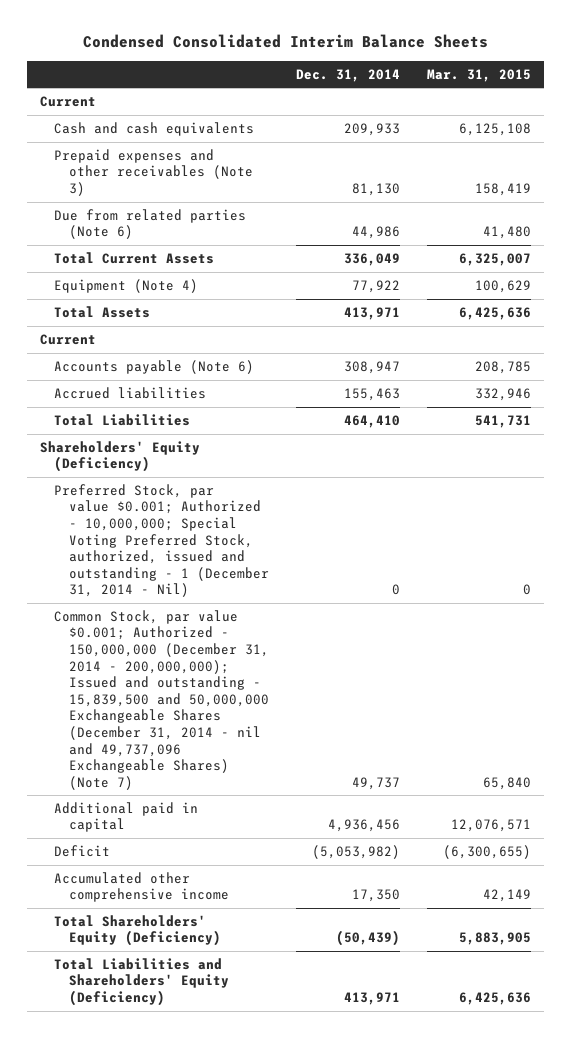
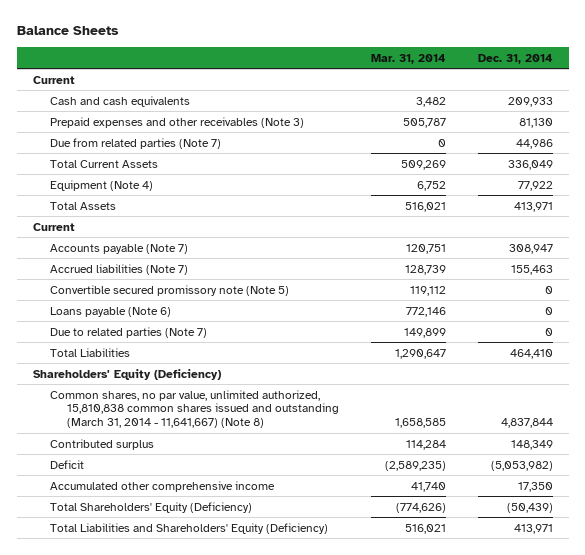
- Condensed Consolidated Interim Balance Sheets
+ Balance Sheets
- | Dec. 31, 2014 | Mar. 31, 2015
+ | Mar. 31, 2014 | Dec. 31, 2014
- Due from related parties (Note 6) | 44,986 | 41,480
+ Due from related parties (Note 7) | 0 | 44,986
- Accounts payable (Note 6) | 308,947 | 208,785
- Accrued liabilities | 155,463 | 332,946
+ Accounts payable (Note 7) | 120,751 | 308,947
+ Accrued liabilities (Note 7) | 128,739 | 155,463
+ Convertible secured promissory note (Note 5) | 119,112 | 0
+ Loans payable (Note 6) | 772,146 | 0
+ Due to related parties (Note 7) | 149,899 | 0
- Preferred Stock, par value $0.001; Authorized - 10,000,000; Special Voting Preferred Stock, authorized, issued and outstanding - 1 (December 31, 2014 - Nil) | 0 | 0
- Common Stock, par value $0.001; Authorized - 150,000,000 (December 31, 2014 - 200,000,000); Issued and outstanding - 15,839,500 and 50,000,000 Exchangeable Shares (December 31, 2014 - nil and 49,737,096 Exchangeable Shares) (Note 7) | 49,737 | 65,840
- Additional paid in capital | 4,936,456 | 12,076,571
+ Common shares, no par value, unlimited authorized, 15,810,838 common shares issued and outstanding (March 31, 2014 - 11,641,667) (Note 8) | 1,658,585 | 4,837,844
+ Contributed surplus | 114,284 | 148,349

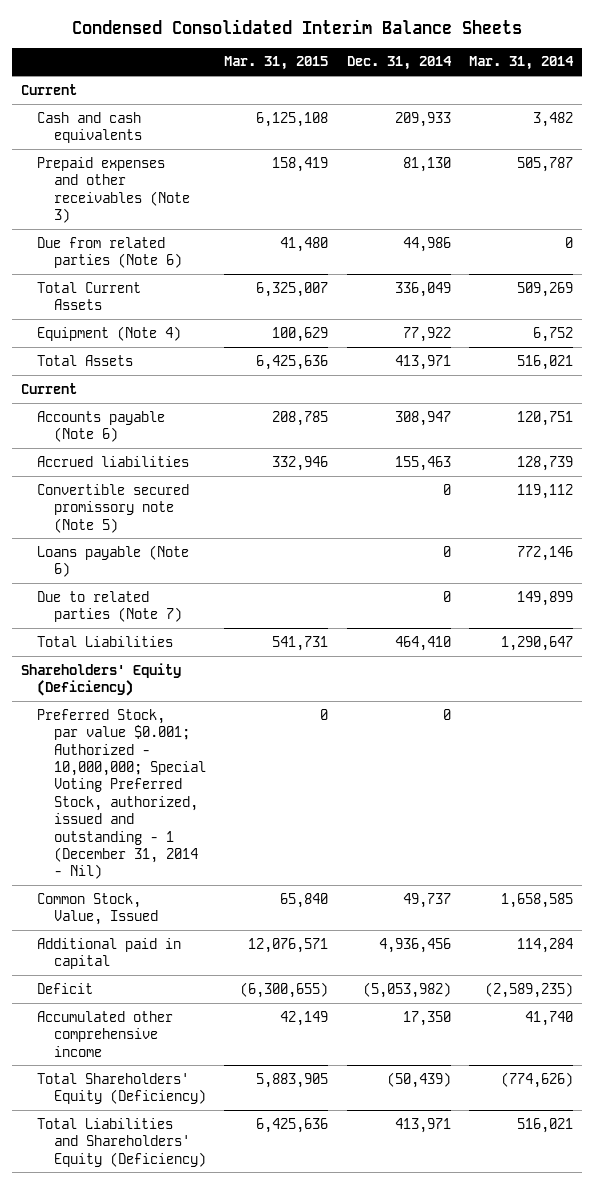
- Balance Sheets
+ Condensed Consolidated Interim Balance Sheets
- | Mar. 31, 2014 | Dec. 31, 2014
+ | Mar. 31, 2015 | Dec. 31, 2014 | Mar. 31, 2014
- Due from related parties (Note 7) | 0 | 44,986
+ Due from related parties (Note 6) | 41,480 | 44,986 | 0
- Accounts payable (Note 7) | 120,751 | 308,947
- Accrued liabilities (Note 7) | 128,739 | 155,463
+ Accounts payable (Note 6) | 208,785 | 308,947 | 120,751
+ Accrued liabilities | 332,946 | 155,463 | 128,739
- Common shares, no par value, unlimited authorized, 15,810,838 common shares issued and outstanding (March 31, 2014 - 11,641,667) (Note 8) | 1,658,585 | 4,837,844
- Contributed surplus | 114,284 | 148,349
+ Preferred Stock, par value $0.001; Authorized - 10,000,000; Special Voting Preferred Stock, authorized, issued and outstanding - 1 (December 31, 2014 - Nil) | 0 | 0 |
+ Common Stock, Value, Issued | 65,840 | 49,737 | 1,658,585
+ Additional paid in capital | 12,076,571 | 4,936,456 | 114,284

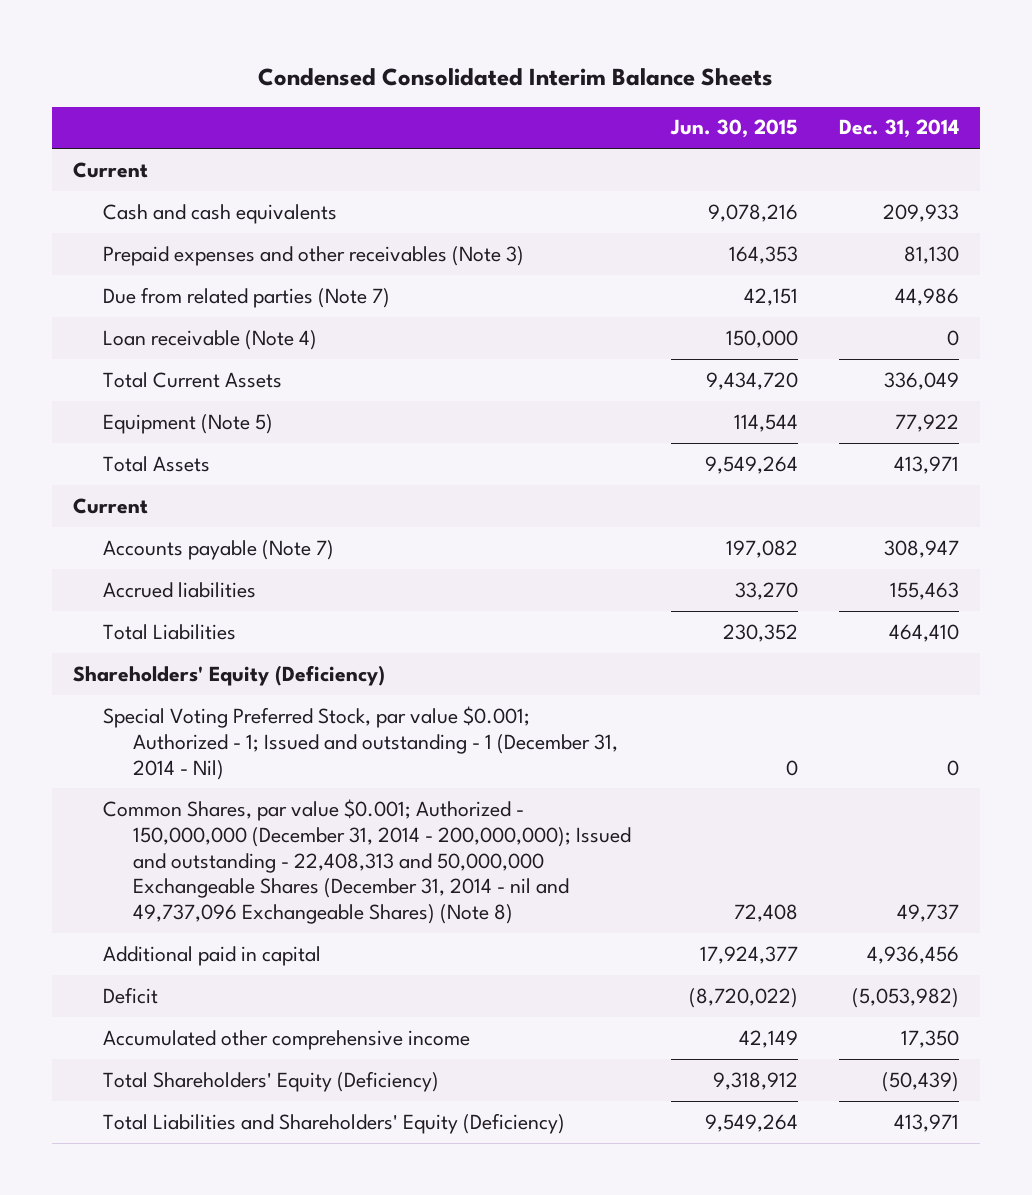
- | Mar. 31, 2015 | Dec. 31, 2014 | Mar. 31, 2014
+ | Jun. 30, 2015 | Dec. 31, 2014
- Due from related parties (Note 6) | 41,480 | 44,986 | 0
+ Due from related parties (Note 7) | 42,151 | 44,986
+ Loan receivable (Note 4) | 150,000 | 0
- Equipment (Note 4) | 100,629 | 77,922 | 6,752
+ Equipment (Note 5) | 114,544 | 77,922
- Accounts payable (Note 6) | 208,785 | 308,947 | 120,751
+ Accounts payable (Note 7) | 197,082 | 308,947
- Convertible secured promissory note (Note 5) | | 0 | 119,112
- Loans payable (Note 6) | | 0 | 772,146
- Due to related parties (Note 7) | | 0 | 149,899
- Preferred Stock, par value $0.001; Authorized - 10,000,000; Special Voting Preferred Stock, authorized, issued and outstanding - 1 (December 31, 2014 - Nil) | 0 | 0 |
- Common Stock, Value, Issued | 65,840 | 49,737 | 1,658,585
+ Special Voting Preferred Stock, par value $0.001; Authorized - 1; Issued and outstanding - 1 (December 31, 2014 - Nil) | 0 | 0
+ Common Shares, par value $0.001; Authorized - 150,000,000 (December 31, 2014 - 200,000,000); Issued and outstanding - 22,408,313 and 50,000,000 Exchangeable Shares (December 31, 2014 - nil and 49,737,096 Exchangeable Shares) (Note 8) | 72,408 | 49,737

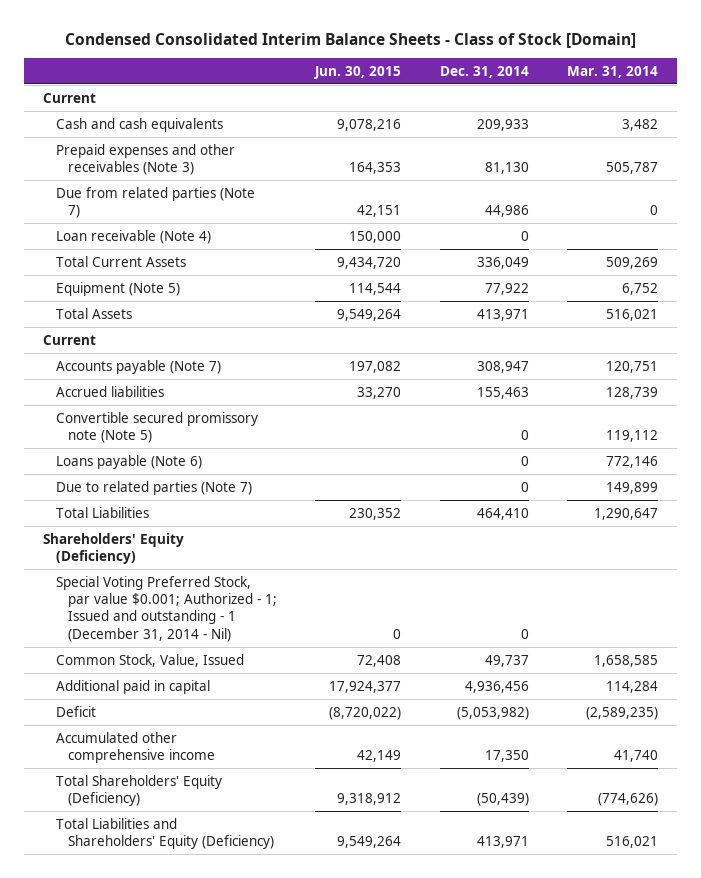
- Condensed Consolidated Interim Balance Sheets
+ Condensed Consolidated Interim Balance Sheets - Class of Stock [Domain]
- | Jun. 30, 2015 | Dec. 31, 2014
+ | Jun. 30, 2015 | Dec. 31, 2014 | Mar. 31, 2014
+ Convertible secured promissory note (Note 5) | | 0 | 119,112
+ Loans payable (Note 6) | | 0 | 772,146
+ Due to related parties (Note 7) | | 0 | 149,899
- Common Shares, par value $0.001; Authorized - 150,000,000 (December 31, 2014 - 200,000,000); Issued and outstanding - 22,408,313 and 50,000,000 Exchangeable Shares (December 31, 2014 - nil and 49,737,096 Exchangeable Shares) (Note 8) | 72,408 | 49,737
+ Common Stock, Value, Issued | 72,408 | 49,737 | 1,658,585

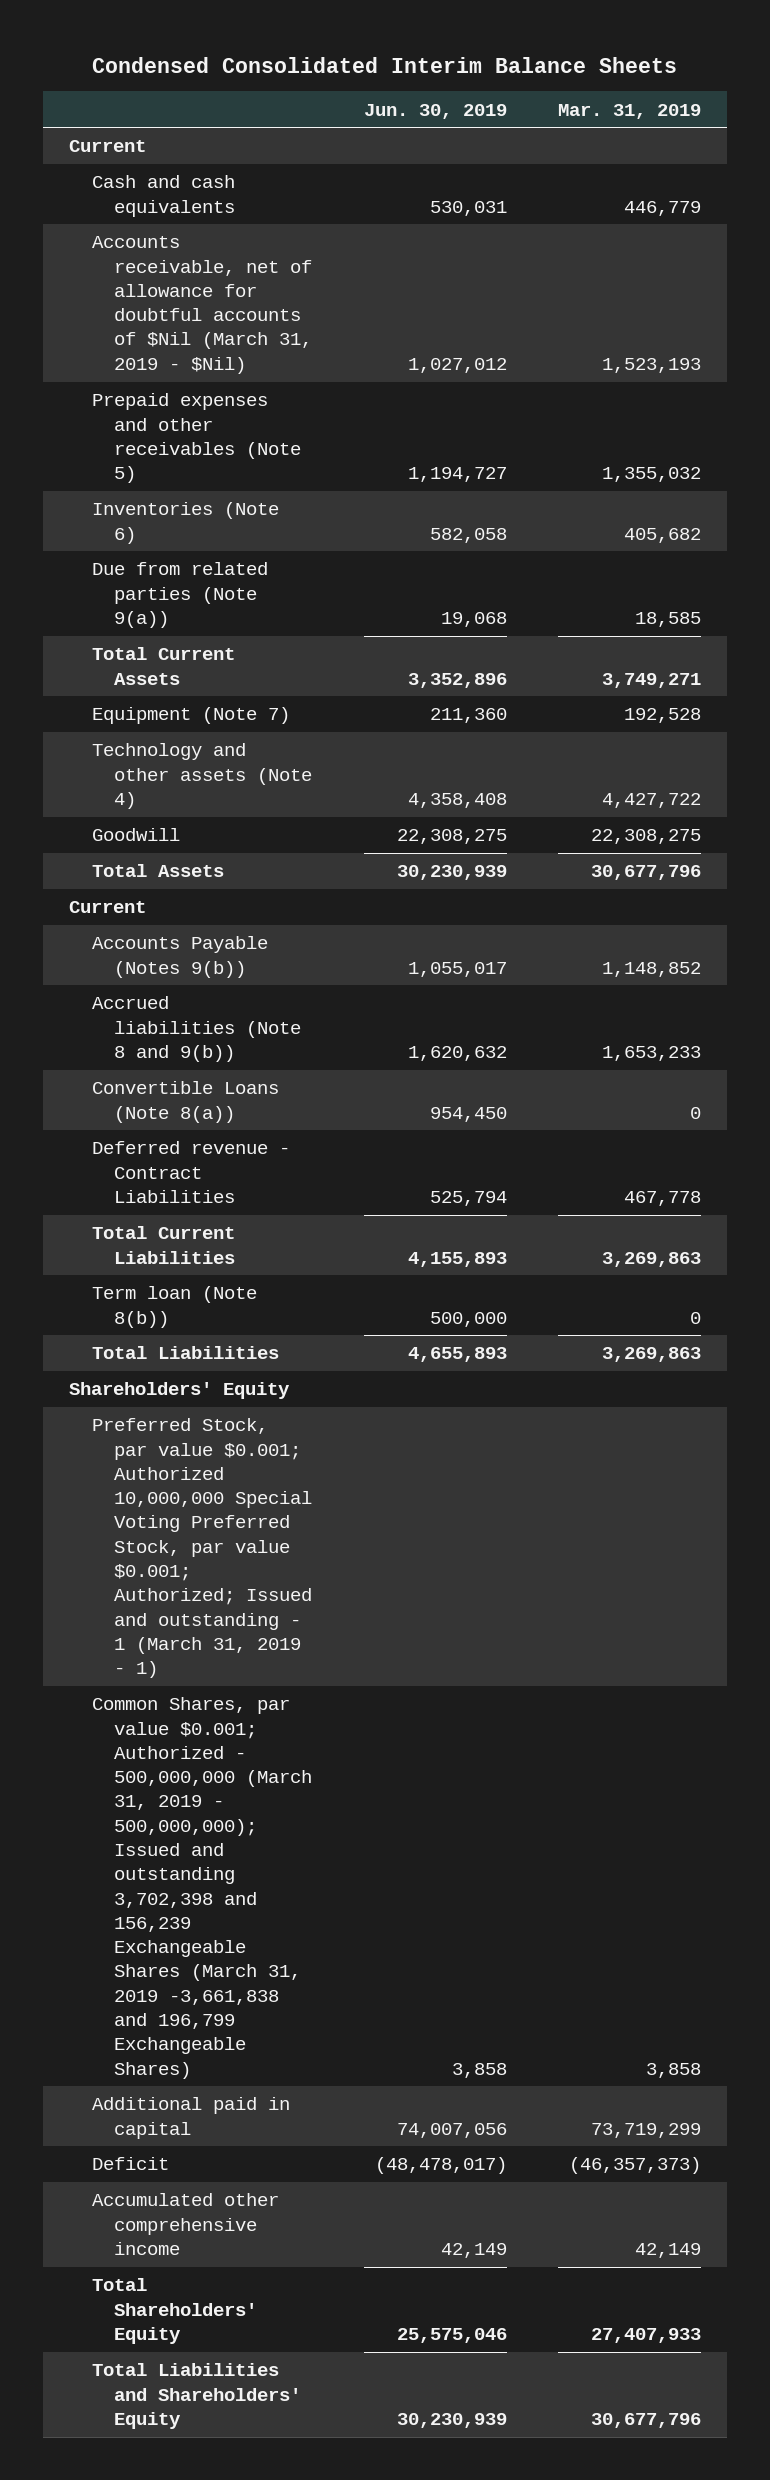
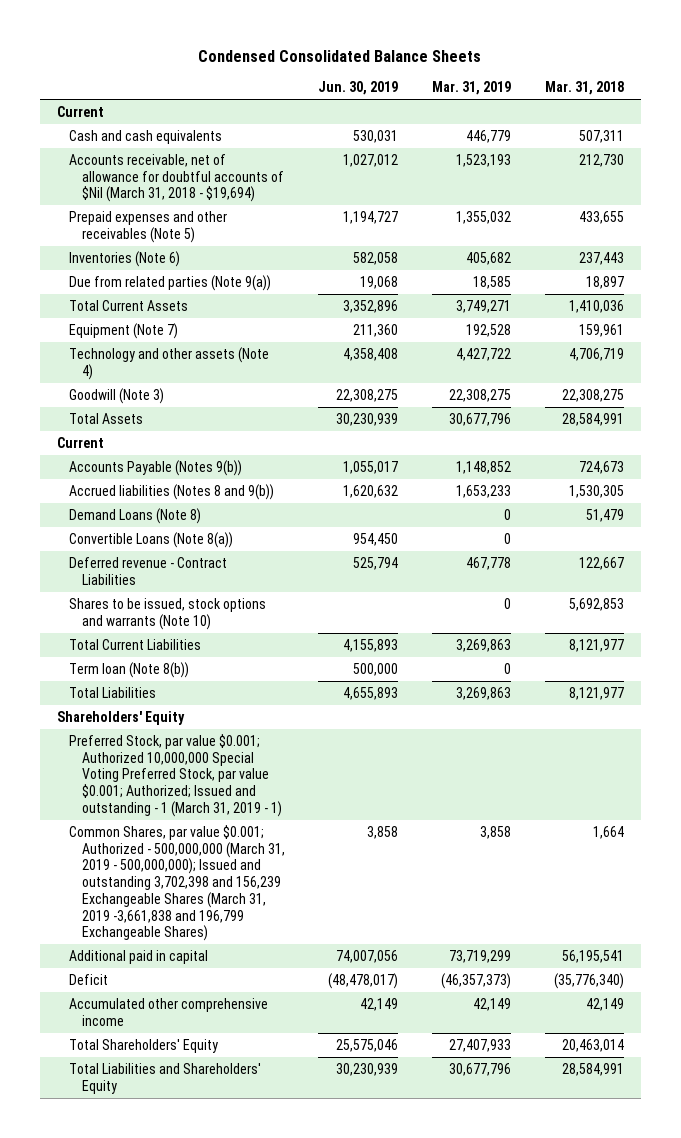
- Condensed Consolidated Interim Balance Sheets
+ Condensed Consolidated Balance Sheets
- | Jun. 30, 2019 | Mar. 31, 2019
+ | Jun. 30, 2019 | Mar. 31, 2019 | Mar. 31, 2018
- Accounts receivable, net of allowance for doubtful accounts of $Nil (March 31, 2019 - $Nil) | 1,027,012 | 1,523,193
+ Accounts receivable, net of allowance for doubtful accounts of $Nil (March 31, 2018 - $19,694) | 1,027,012 | 1,523,193 | 212,730
- Goodwill | 22,308,275 | 22,308,275
+ Goodwill (Note 3) | 22,308,275 | 22,308,275 | 22,308,275
- Accrued liabilities (Note 8 and 9(b)) | 1,620,632 | 1,653,233
+ Accrued liabilities (Notes 8 and 9(b)) | 1,620,632 | 1,653,233 | 1,530,305
+ Demand Loans (Note 8) | | 0 | 51,479
+ Shares to be issued, stock options and warrants (Note 10) | | 0 | 5,692,853

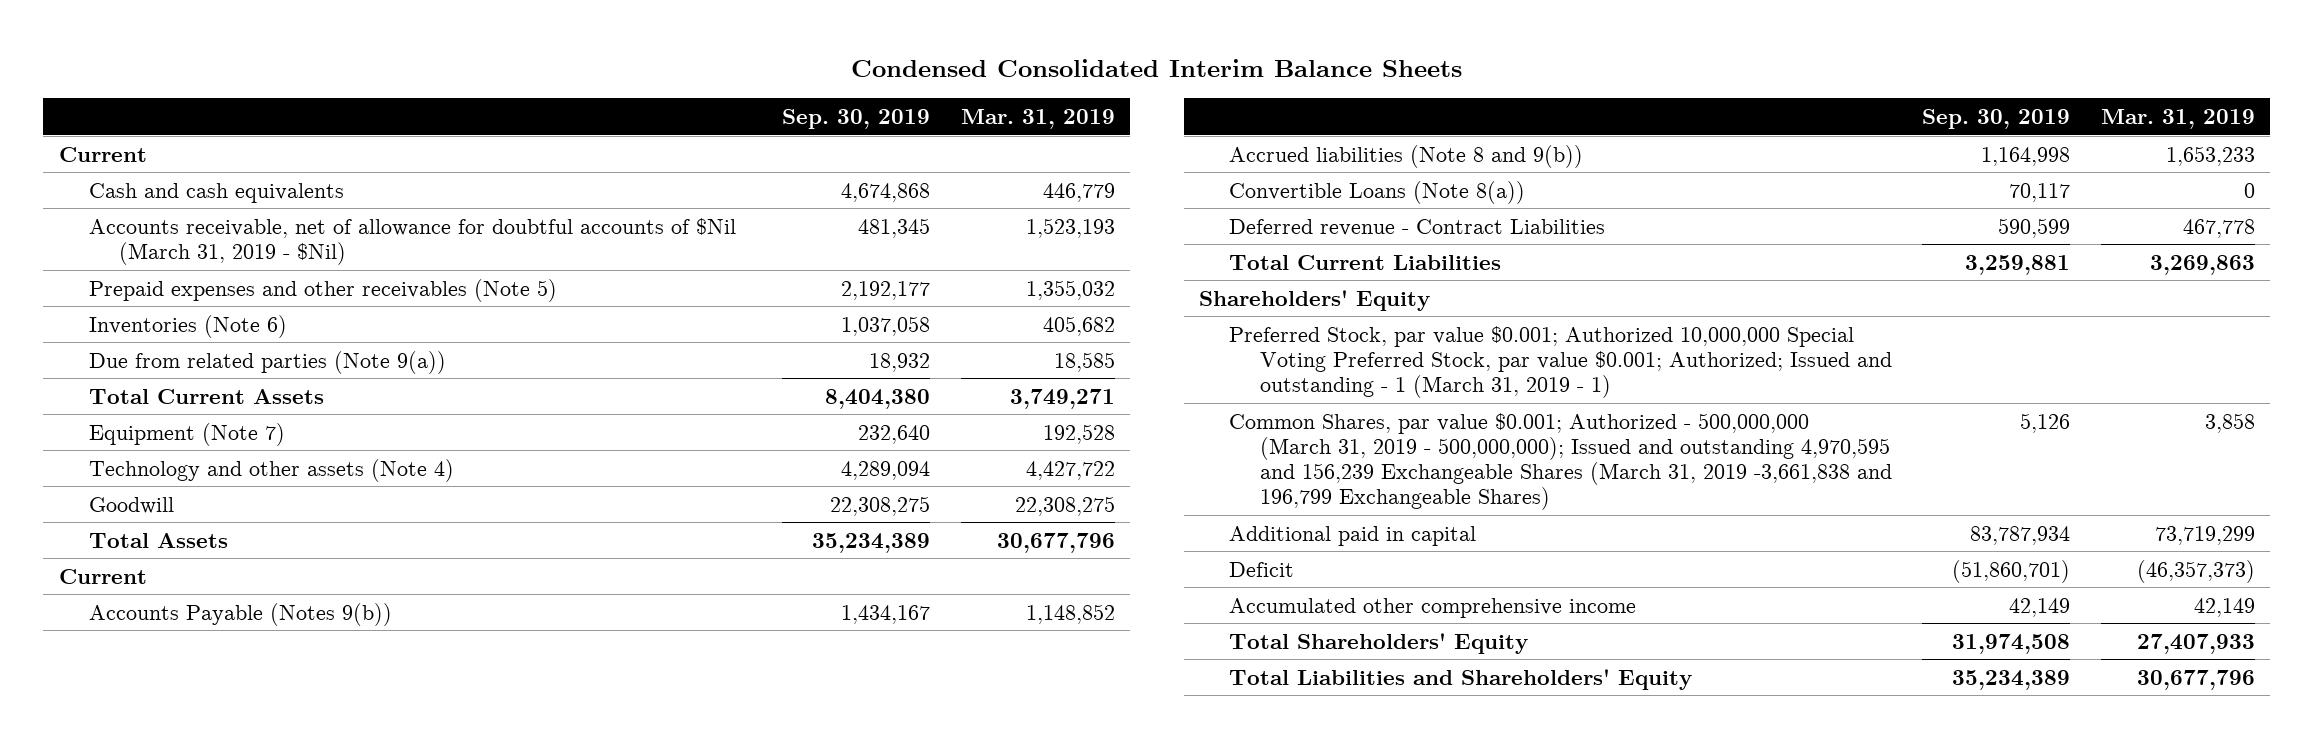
- Condensed Consolidated Balance Sheets
+ Condensed Consolidated Interim Balance Sheets
- | Jun. 30, 2019 | Mar. 31, 2019 | Mar. 31, 2018
+ | Sep. 30, 2019 | Mar. 31, 2019
- Accounts receivable, net of allowance for doubtful accounts of $Nil (March 31, 2018 - $19,694) | 1,027,012 | 1,523,193 | 212,730
+ Accounts receivable, net of allowance for doubtful accounts of $Nil (March 31, 2019 - $Nil) | 481,345 | 1,523,193
- Goodwill (Note 3) | 22,308,275 | 22,308,275 | 22,308,275
+ Goodwill | 22,308,275 | 22,308,275
- Accrued liabilities (Notes 8 and 9(b)) | 1,620,632 | 1,653,233 | 1,530,305
- Demand Loans (Note 8) | | 0 | 51,479
+ Accrued liabilities (Note 8 and 9(b)) | 1,164,998 | 1,653,233
- Shares to be issued, stock options and warrants (Note 10) | | 0 | 5,692,853
- Term loan (Note 8(b)) | 500,000 | 0 |
- Total Liabilities | 4,655,893 | 3,269,863 | 8,121,977
- Common Shares, par value $0.001; Authorized - 500,000,000 (March 31, 2019 - 500,000,000); Issued and outstanding 3,702,398 and 156,239 Exchangeable Shares (March 31, 2019 -3,661,838 and 196,799 Exchangeable Shares) | 3,858 | 3,858 | 1,664
+ Common Shares, par value $0.001; Authorized - 500,000,000 (March 31, 2019 - 500,000,000); Issued and outstanding 4,970,595 and 156,239 Exchangeable Shares (March 31, 2019 -3,661,838 and 196,799 Exchangeable Shares) | 5,126 | 3,858

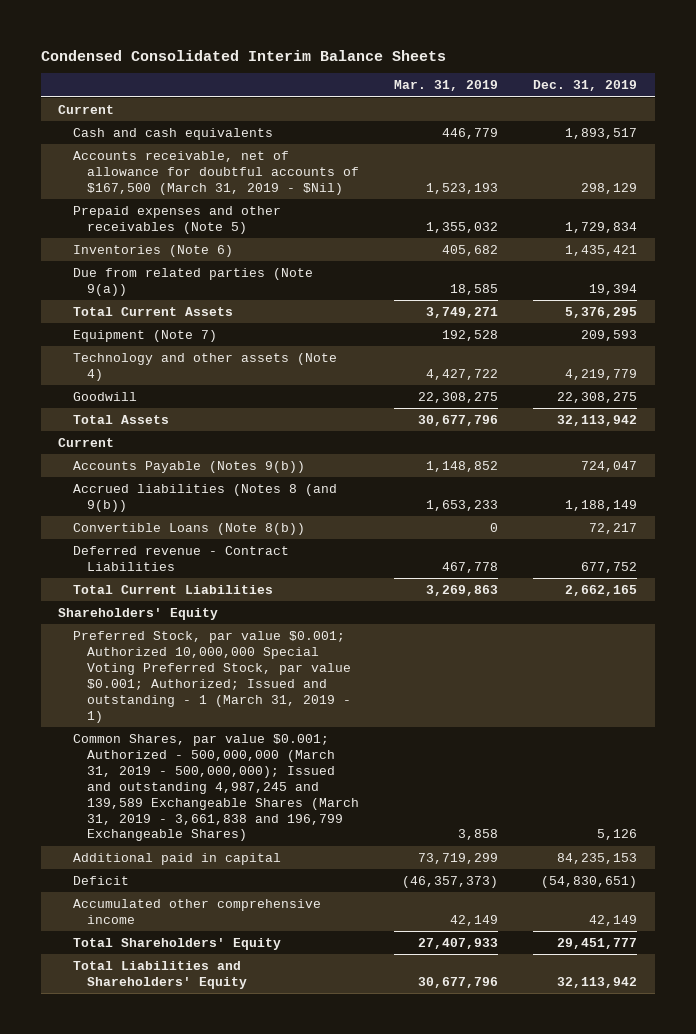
- | Sep. 30, 2019 | Mar. 31, 2019
+ | Mar. 31, 2019 | Dec. 31, 2019
- Accounts receivable, net of allowance for doubtful accounts of $Nil (March 31, 2019 - $Nil) | 481,345 | 1,523,193
+ Accounts receivable, net of allowance for doubtful accounts of $167,500 (March 31, 2019 - $Nil) | 1,523,193 | 298,129
- Accrued liabilities (Note 8 and 9(b)) | 1,164,998 | 1,653,233
- Convertible Loans (Note 8(a)) | 70,117 | 0
+ Accrued liabilities (Notes 8 (and 9(b)) | 1,653,233 | 1,188,149
+ Convertible Loans (Note 8(b)) | 0 | 72,217
- Common Shares, par value $0.001; Authorized - 500,000,000 (March 31, 2019 - 500,000,000); Issued and outstanding 4,970,595 and 156,239 Exchangeable Shares (March 31, 2019 -3,661,838 and 196,799 Exchangeable Shares) | 5,126 | 3,858
+ Common Shares, par value $0.001; Authorized - 500,000,000 (March 31, 2019 - 500,000,000); Issued and outstanding 4,987,245 and 139,589 Exchangeable Shares (March 31, 2019 - 3,661,838 and 196,799 Exchangeable Shares) | 3,858 | 5,126

